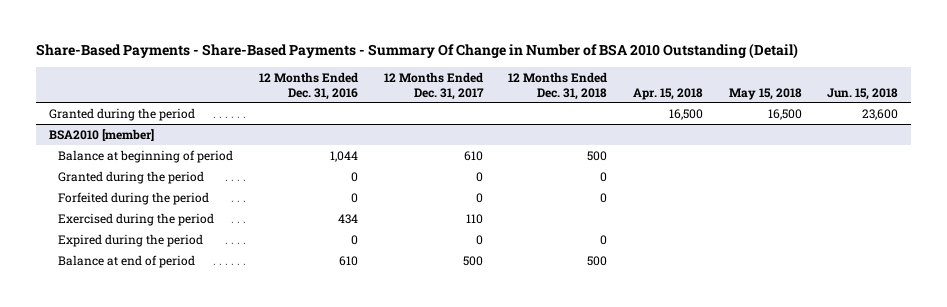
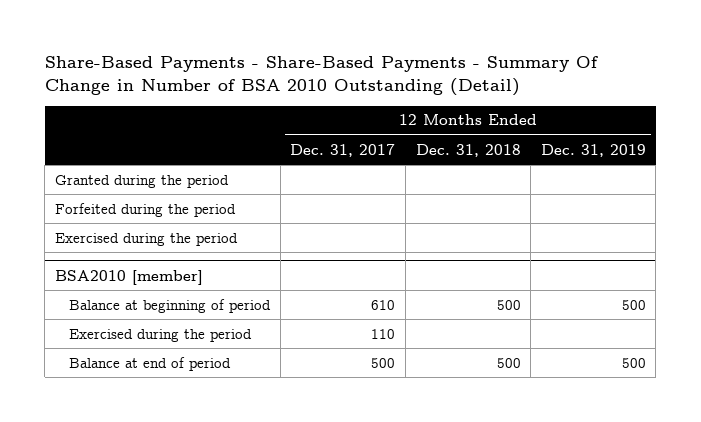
- | 12 Months Ended Dec. 31, 2016 | 12 Months Ended Dec. 31, 2017 | 12 Months Ended Dec. 31, 2018 | Apr. 15, 2018 | May 15, 2018 | Jun. 15, 2018
+ | 12 Months Ended Dec. 31, 2017 | 12 Months Ended Dec. 31, 2018 | 12 Months Ended Dec. 31, 2019
+ Forfeited during the period
+ Exercised during the period
@ BSA2010 [member]
- Granted during the period | 0 | 0 | 0 | | |
- Forfeited during the period | 0 | 0 | 0 | | |
- Expired during the period | 0 | 0 | 0 | | |

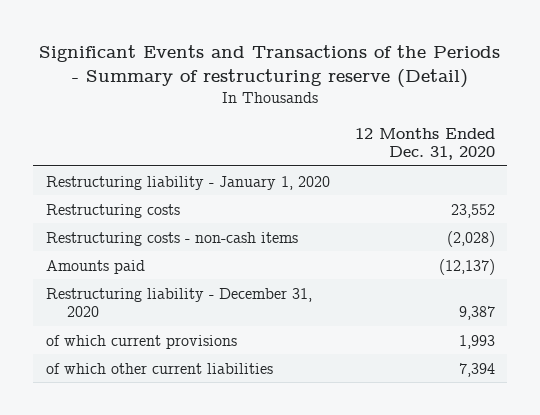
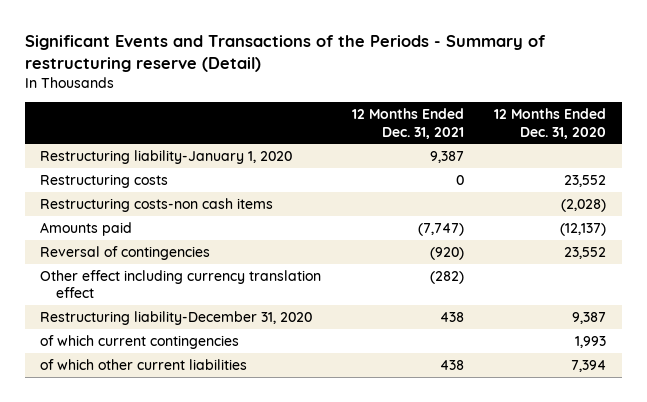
- | 12 Months Ended Dec. 31, 2020
+ | 12 Months Ended Dec. 31, 2021 | 12 Months Ended Dec. 31, 2020
- Restructuring liability - January 1, 2020
+ Restructuring liability-January 1, 2020 | 9,387 |
- Restructuring costs - non-cash items | (2,028)
+ Restructuring costs-non cash items | | (2,028)
- Restructuring liability - December 31, 2020 | 9,387
- of which current provisions | 1,993
+ Reversal of contingencies | (920) | 23,552
+ Other effect including currency translation effect | (282) |
+ Restructuring liability-December 31, 2020 | 438 | 9,387
+ of which current contingencies | | 1,993

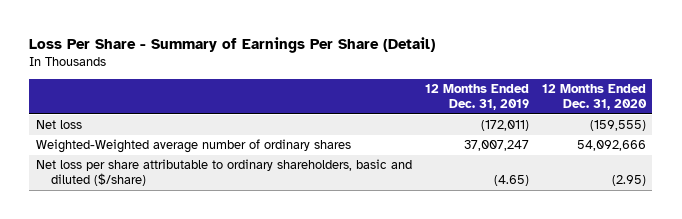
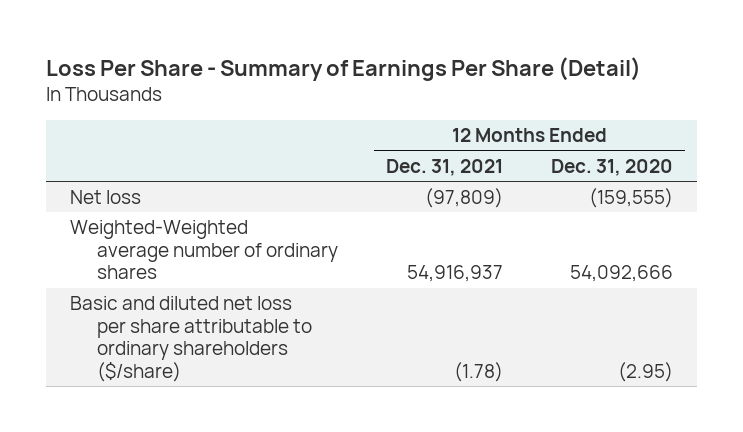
- | 12 Months Ended Dec. 31, 2019 | 12 Months Ended Dec. 31, 2020
+ | 12 Months Ended Dec. 31, 2021 | 12 Months Ended Dec. 31, 2020
- Net loss per share attributable to ordinary shareholders, basic and diluted ($/share) | (4.65) | (2.95)
+ Basic and diluted net loss per share attributable to ordinary shareholders ($/share) | (1.78) | (2.95)

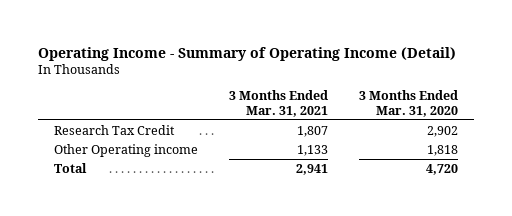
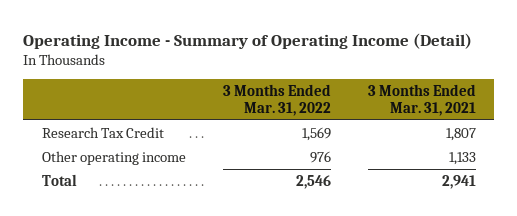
- | 3 Months Ended Mar. 31, 2021 | 3 Months Ended Mar. 31, 2020
+ | 3 Months Ended Mar. 31, 2022 | 3 Months Ended Mar. 31, 2021
- Other Operating income | 1,133 | 1,818
+ Other operating income | 976 | 1,133

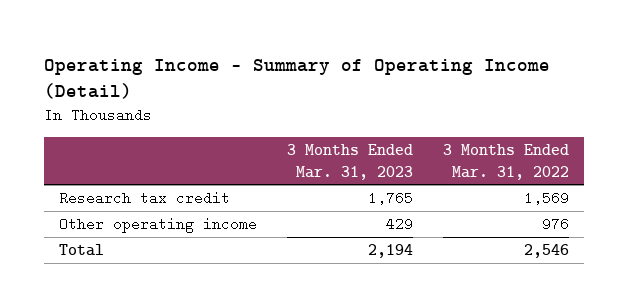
- | 3 Months Ended Mar. 31, 2022 | 3 Months Ended Mar. 31, 2021
+ | 3 Months Ended Mar. 31, 2023 | 3 Months Ended Mar. 31, 2022
- Research Tax Credit | 1,569 | 1,807
+ Research tax credit | 1,765 | 1,569

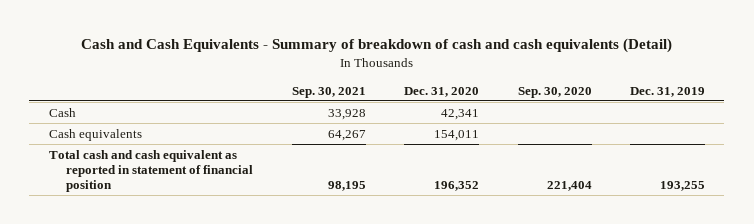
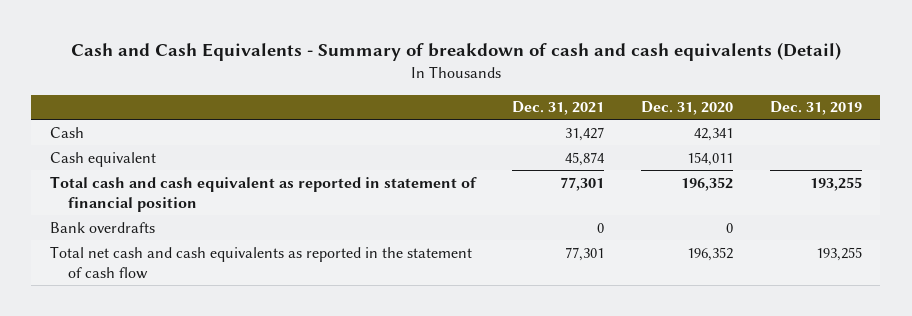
- | Sep. 30, 2021 | Dec. 31, 2020 | Sep. 30, 2020 | Dec. 31, 2019
+ | Dec. 31, 2021 | Dec. 31, 2020 | Dec. 31, 2019
- Cash equivalents | 64,267 | 154,011 | |
+ Cash equivalent | 45,874 | 154,011 |
+ Bank overdrafts | 0 | 0 |
+ Total net cash and cash equivalents as reported in the statement of cash flow | 77,301 | 196,352 | 193,255

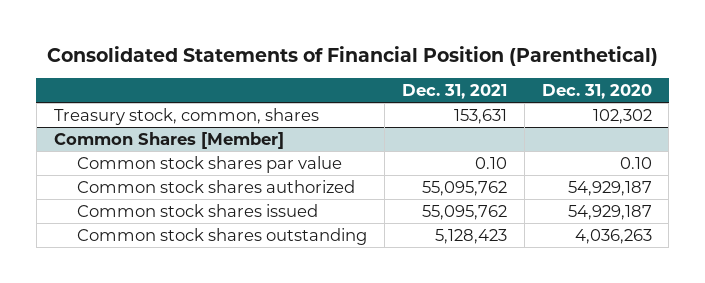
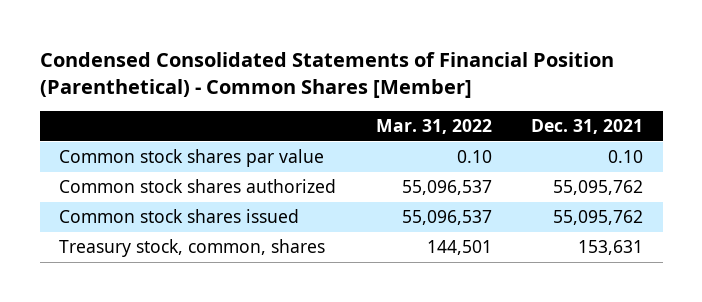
- Consolidated Statements of Financial Position (Parenthetical)
+ Condensed Consolidated Statements of Financial Position (Parenthetical) - Common Shares [Member]
- | Dec. 31, 2021 | Dec. 31, 2020
+ | Mar. 31, 2022 | Dec. 31, 2021
- Common Shares [Member]
- Common stock shares outstanding | 5,128,423 | 4,036,263
moved down: Treasury stock, common, shares | 144,501 | 153,631

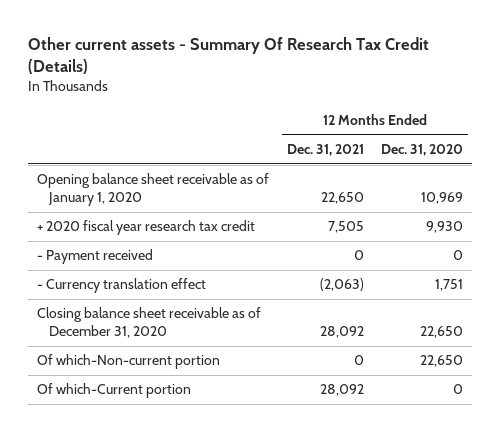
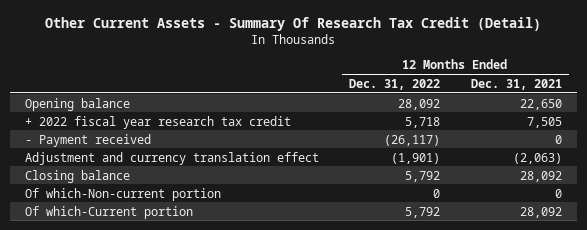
- Other current assets - Summary Of Research Tax Credit (Details)
+ Other Current Assets - Summary Of Research Tax Credit (Detail)
- | 12 Months Ended Dec. 31, 2021 | 12 Months Ended Dec. 31, 2020
+ | 12 Months Ended Dec. 31, 2022 | 12 Months Ended Dec. 31, 2021
- Opening balance sheet receivable as of January 1, 2020 | 22,650 | 10,969
- + 2020 fiscal year research tax credit | 7,505 | 9,930
+ Opening balance | 28,092 | 22,650
+ + 2022 fiscal year research tax credit | 5,718 | 7,505
- - Currency translation effect | (2,063) | 1,751
- Closing balance sheet receivable as of December 31, 2020 | 28,092 | 22,650
+ Adjustment and currency translation effect | (1,901) | (2,063)
+ Closing balance | 5,792 | 28,092

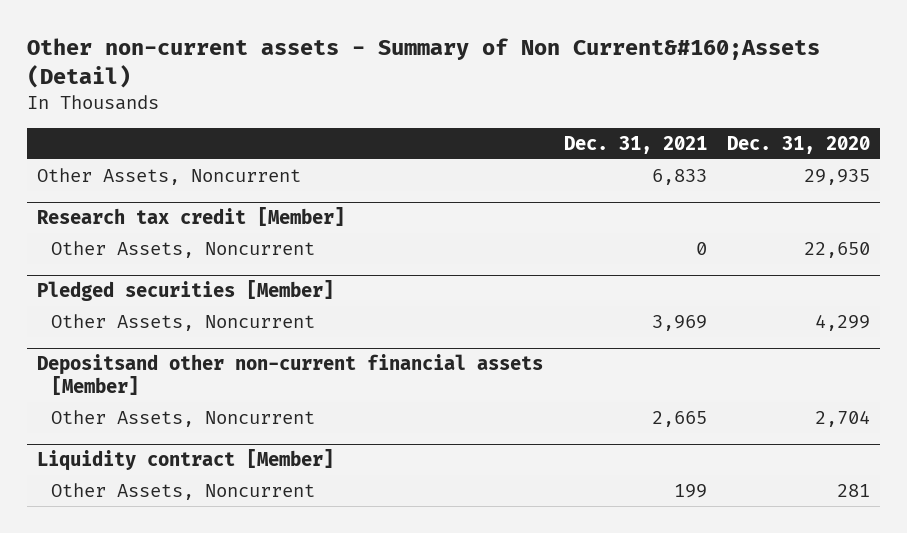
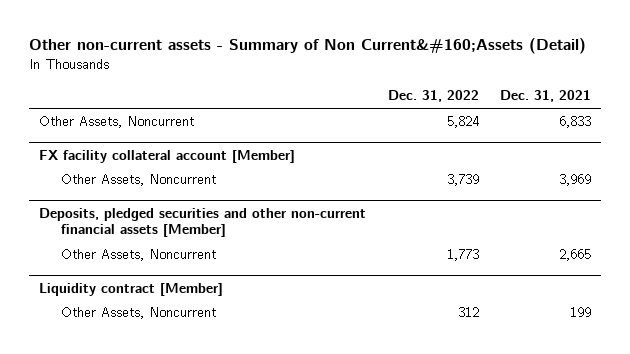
- | Dec. 31, 2021 | Dec. 31, 2020
+ | Dec. 31, 2022 | Dec. 31, 2021
- Research tax credit [Member]
- Other Assets, Noncurrent | 0 | 22,650
- Pledged securities [Member]
+ FX facility collateral account [Member]
- Depositsand other non-current financial assets [Member]
+ Deposits, pledged securities and other non-current financial assets [Member]

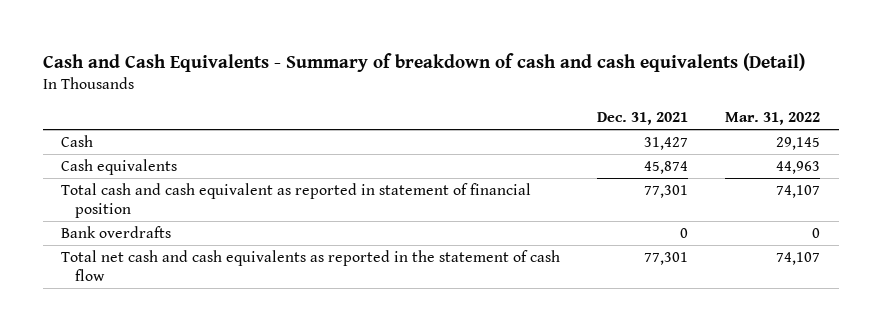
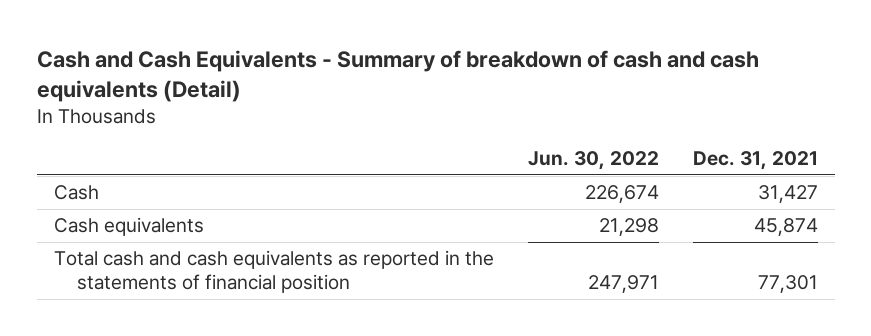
- | Dec. 31, 2021 | Mar. 31, 2022
+ | Jun. 30, 2022 | Dec. 31, 2021
- Total cash and cash equivalent as reported in statement of financial position | 77,301 | 74,107
- Bank overdrafts | 0 | 0
- Total net cash and cash equivalents as reported in the statement of cash flow | 77,301 | 74,107
+ Total cash and cash equivalents as reported in the statements of financial position | 247,971 | 77,301

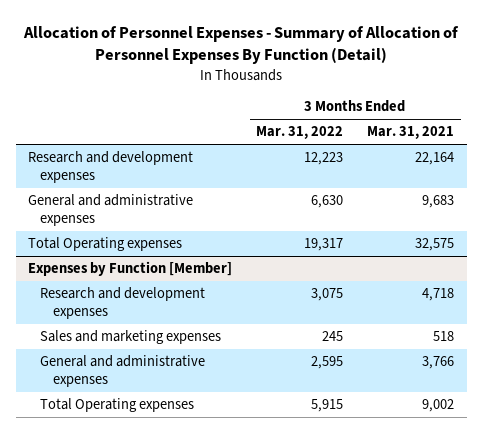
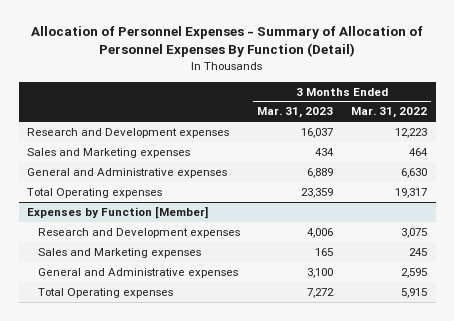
- | 3 Months Ended Mar. 31, 2022 | 3 Months Ended Mar. 31, 2021
+ | 3 Months Ended Mar. 31, 2023 | 3 Months Ended Mar. 31, 2022
- Research and development expenses | 12,223 | 22,164
- General and administrative expenses | 6,630 | 9,683
+ Research and Development expenses | 16,037 | 12,223
+ Sales and Marketing expenses | 434 | 464
+ General and Administrative expenses | 6,889 | 6,630
@ Expenses by Function [Member]
- Research and development expenses | 3,075 | 4,718
- Sales and marketing expenses | 245 | 518
- General and administrative expenses | 2,595 | 3,766
+ Research and Development expenses | 4,006 | 3,075
+ Sales and Marketing expenses | 165 | 245
+ General and Administrative expenses | 3,100 | 2,595

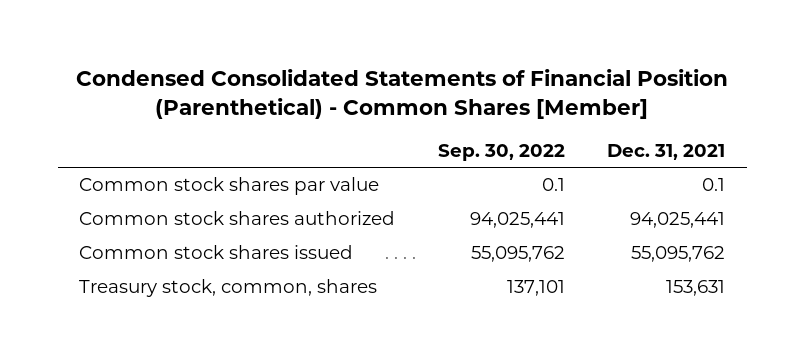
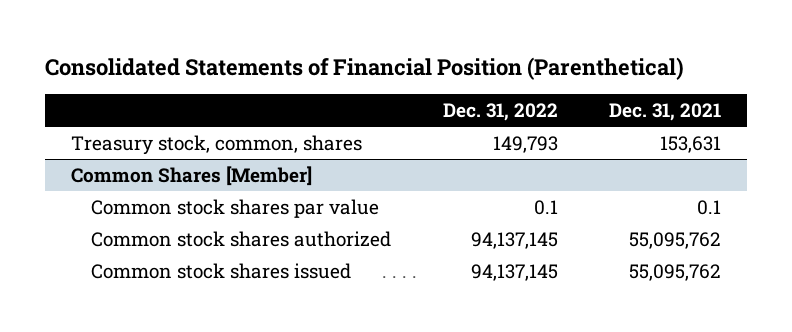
- Condensed Consolidated Statements of Financial Position (Parenthetical) - Common Shares [Member]
+ Consolidated Statements of Financial Position (Parenthetical)
- | Sep. 30, 2022 | Dec. 31, 2021
+ | Dec. 31, 2022 | Dec. 31, 2021
moved up: Treasury stock, common, shares | 149,793 | 153,631
+ Common Shares [Member]
- Common stock shares authorized | 94,025,441 | 94,025,441
+ Common stock shares authorized | 94,137,145 | 55,095,762

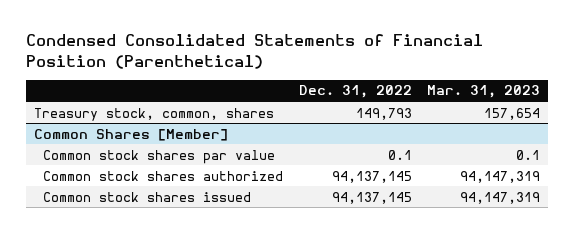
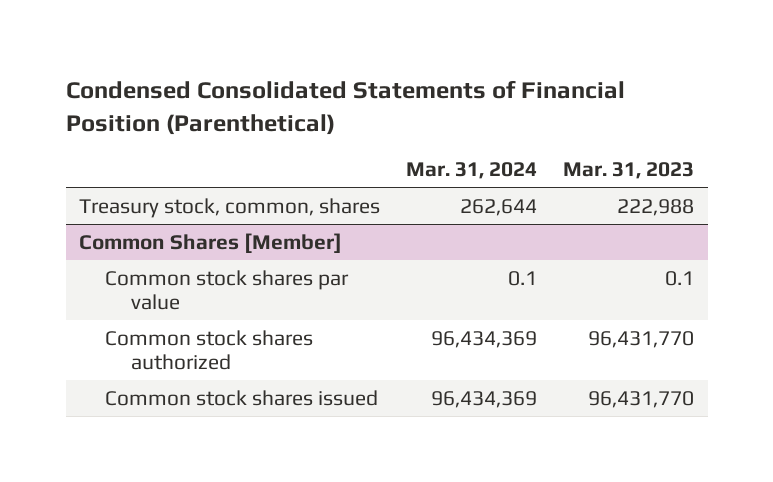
- | Dec. 31, 2022 | Mar. 31, 2023
+ | Mar. 31, 2024 | Mar. 31, 2023
- Treasury stock, common, shares | 149,793 | 157,654
+ Treasury stock, common, shares | 262,644 | 222,988
@ Common Shares [Member]
- Common stock shares authorized | 94,137,145 | 94,147,319
- Common stock shares issued | 94,137,145 | 94,147,319
+ Common stock shares authorized | 96,434,369 | 96,431,770
+ Common stock shares issued | 96,434,369 | 96,431,770

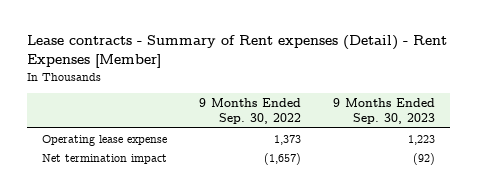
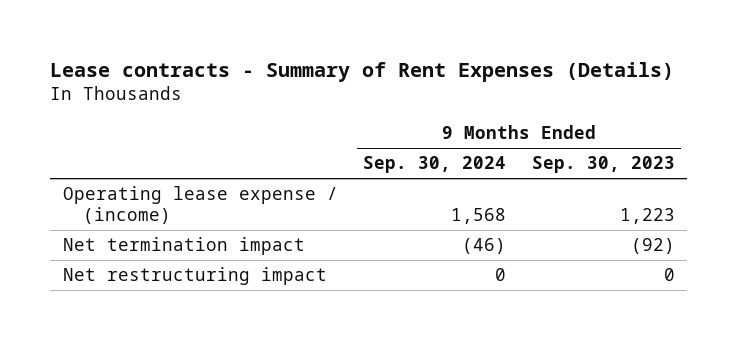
- Lease contracts - Summary of Rent expenses (Detail) - Rent Expenses [Member]
+ Lease contracts - Summary of Rent Expenses (Details)
- | 9 Months Ended Sep. 30, 2022 | 9 Months Ended Sep. 30, 2023
+ | 9 Months Ended Sep. 30, 2024 | 9 Months Ended Sep. 30, 2023
- Operating lease expense | 1,373 | 1,223
+ Operating lease expense / (income) | 1,568 | 1,223
+ Net restructuring impact | 0 | 0

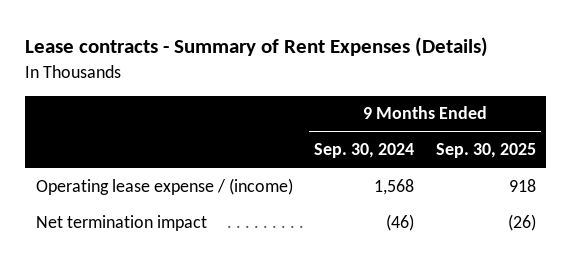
- | 9 Months Ended Sep. 30, 2024 | 9 Months Ended Sep. 30, 2023
+ | 9 Months Ended Sep. 30, 2024 | 9 Months Ended Sep. 30, 2025
- Net restructuring impact | 0 | 0

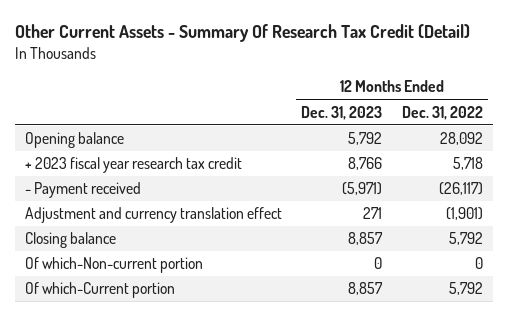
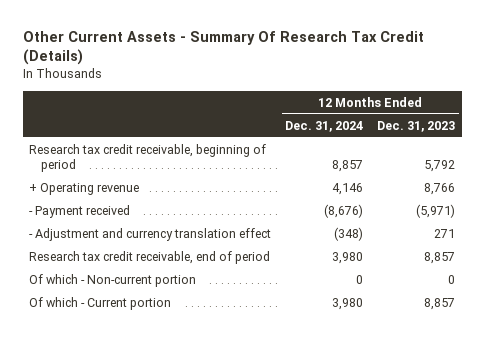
- Other Current Assets - Summary Of Research Tax Credit (Detail)
+ Other Current Assets - Summary Of Research Tax Credit (Details)
- | 12 Months Ended Dec. 31, 2023 | 12 Months Ended Dec. 31, 2022
+ | 12 Months Ended Dec. 31, 2024 | 12 Months Ended Dec. 31, 2023
- Opening balance | 5,792 | 28,092
- + 2023 fiscal year research tax credit | 8,766 | 5,718
+ Research tax credit receivable, beginning of period | 8,857 | 5,792
+ + Operating revenue | 4,146 | 8,766
- Adjustment and currency translation effect | 271 | (1,901)
- Closing balance | 8,857 | 5,792
- Of which-Non-current portion | 0 | 0
- Of which-Current portion | 8,857 | 5,792
+ - Adjustment and currency translation effect | (348) | 271
+ Research tax credit receivable, end of period | 3,980 | 8,857
+ Of which - Non-current portion | 0 | 0
+ Of which - Current portion | 3,980 | 8,857

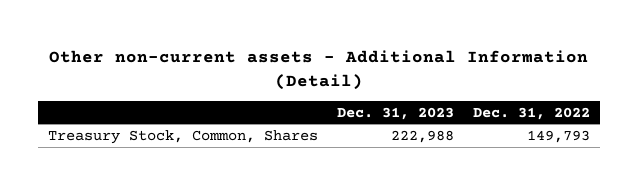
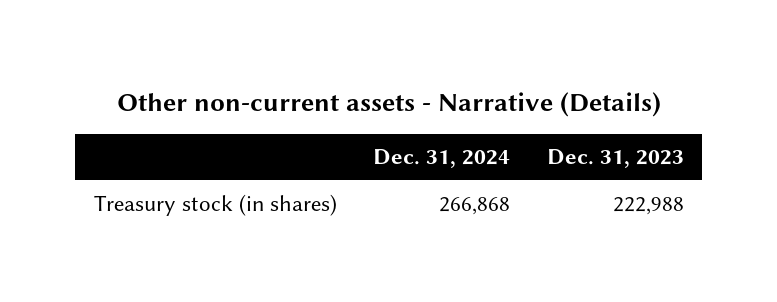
- Other non-current assets - Additional Information (Detail)
+ Other non-current assets - Narrative (Details)
- | Dec. 31, 2023 | Dec. 31, 2022
+ | Dec. 31, 2024 | Dec. 31, 2023
- Treasury Stock, Common, Shares | 222,988 | 149,793
+ Treasury stock (in shares) | 266,868 | 222,988

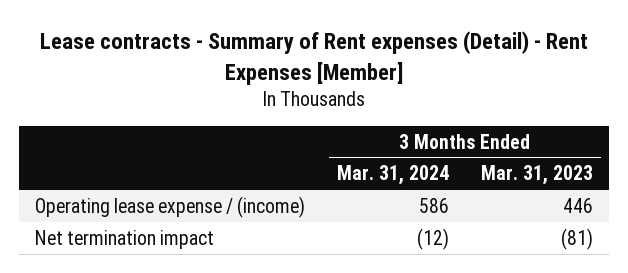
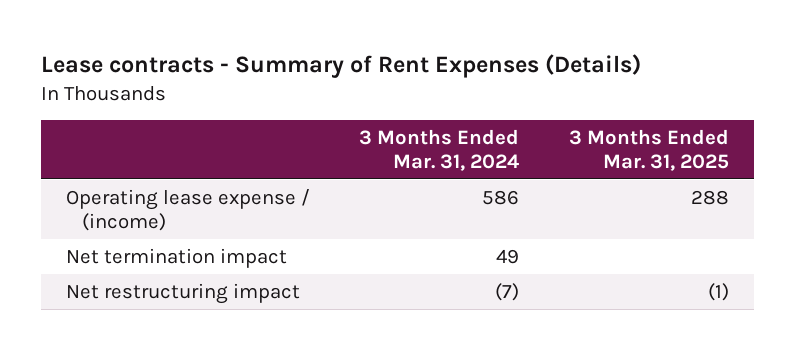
- Lease contracts - Summary of Rent expenses (Detail) - Rent Expenses [Member]
+ Lease contracts - Summary of Rent Expenses (Details)
- | 3 Months Ended Mar. 31, 2024 | 3 Months Ended Mar. 31, 2023
+ | 3 Months Ended Mar. 31, 2024 | 3 Months Ended Mar. 31, 2025
- Net termination impact | (12) | (81)
+ Net termination impact | 49 |
+ Net restructuring impact | (7) | (1)

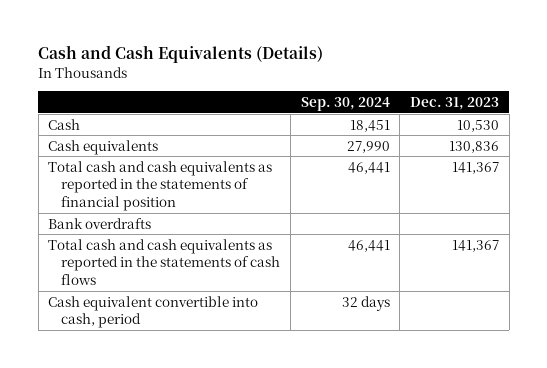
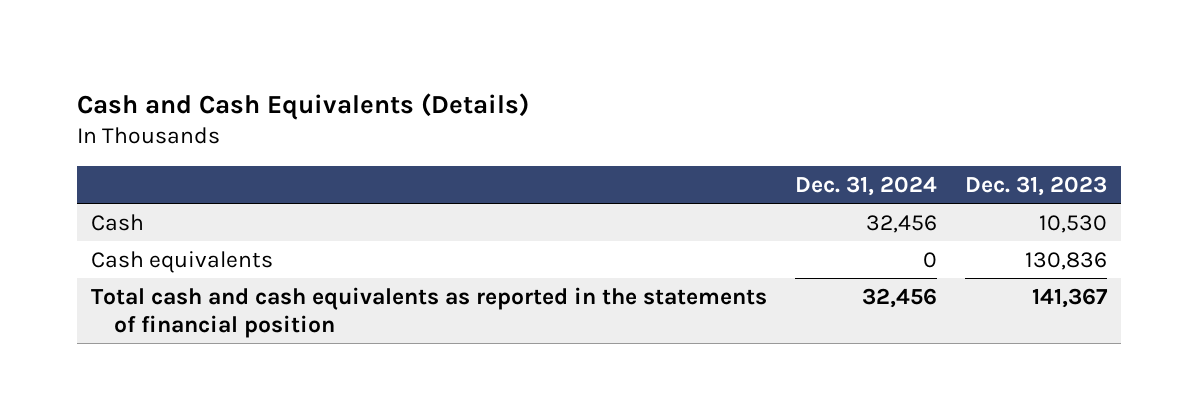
- | Sep. 30, 2024 | Dec. 31, 2023
+ | Dec. 31, 2024 | Dec. 31, 2023
- Bank overdrafts
- Total cash and cash equivalents as reported in the statements of cash flows | 46,441 | 141,367
- Cash equivalent convertible into cash, period | 32 days |

